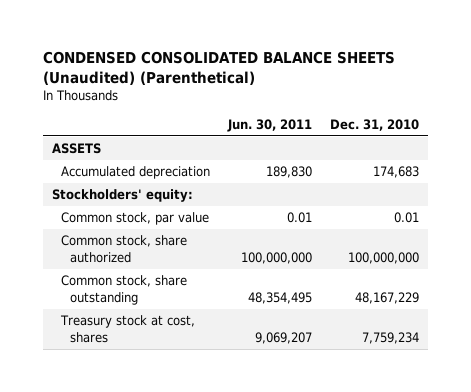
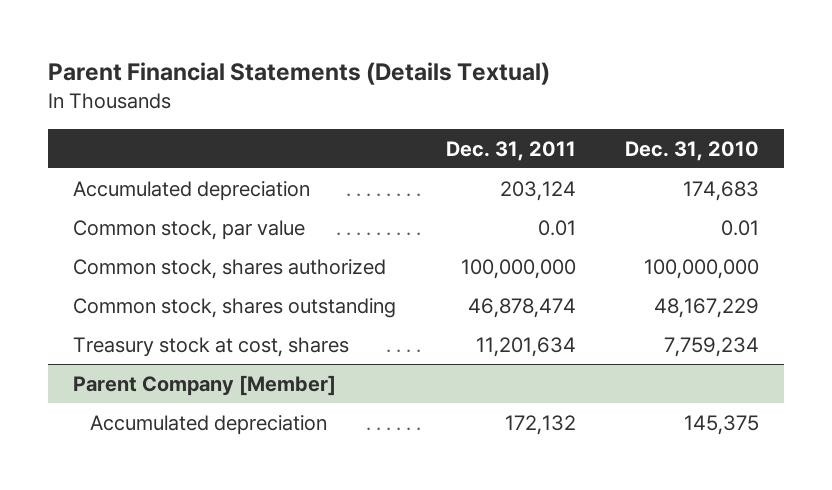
- CONDENSED CONSOLIDATED BALANCE SHEETS (Unaudited) (Parenthetical)
+ Parent Financial Statements (Details Textual)
- | Jun. 30, 2011 | Dec. 31, 2010
+ | Dec. 31, 2011 | Dec. 31, 2010
- ASSETS
- Stockholders' equity:
- Common stock, share authorized | 100,000,000 | 100,000,000
- Common stock, share outstanding | 48,354,495 | 48,167,229
+ Common stock, shares authorized | 100,000,000 | 100,000,000
+ Common stock, shares outstanding | 46,878,474 | 48,167,229
+ Parent Company [Member]
+ Accumulated depreciation | 172,132 | 145,375

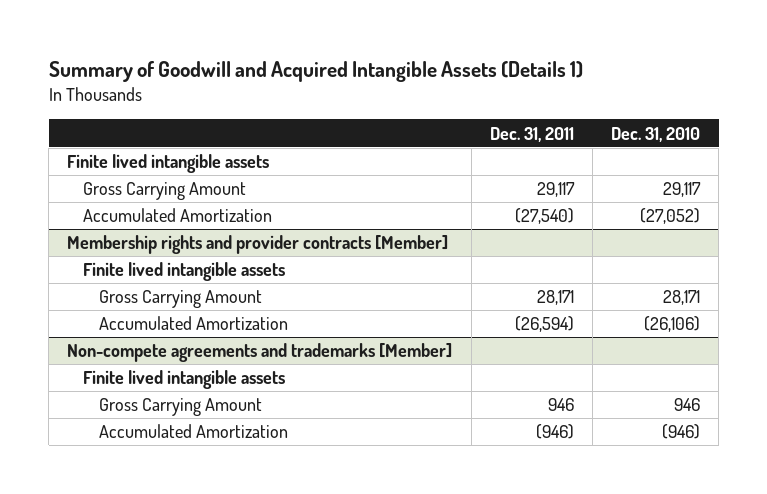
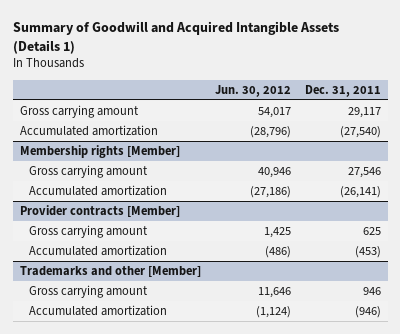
- | Dec. 31, 2011 | Dec. 31, 2010
+ | Jun. 30, 2012 | Dec. 31, 2011
- Finite lived intangible assets
- Gross Carrying Amount | 29,117 | 29,117
- Accumulated Amortization | (27,540) | (27,052)
- Membership rights and provider contracts [Member]
- Finite lived intangible assets
- Gross Carrying Amount | 28,171 | 28,171
- Accumulated Amortization | (26,594) | (26,106)
- Non-compete agreements and trademarks [Member]
- Finite lived intangible assets
- Gross Carrying Amount | 946 | 946
- Accumulated Amortization | (946) | (946)
+ Gross carrying amount | 54,017 | 29,117
+ Accumulated amortization | (28,796) | (27,540)
+ Membership rights [Member]
+ Gross carrying amount | 40,946 | 27,546
+ Accumulated amortization | (27,186) | (26,141)
+ Provider contracts [Member]
+ Gross carrying amount | 1,425 | 625
+ Accumulated amortization | (486) | (453)
+ Trademarks and other [Member]
+ Gross carrying amount | 11,646 | 946
+ Accumulated amortization | (1,124) | (946)

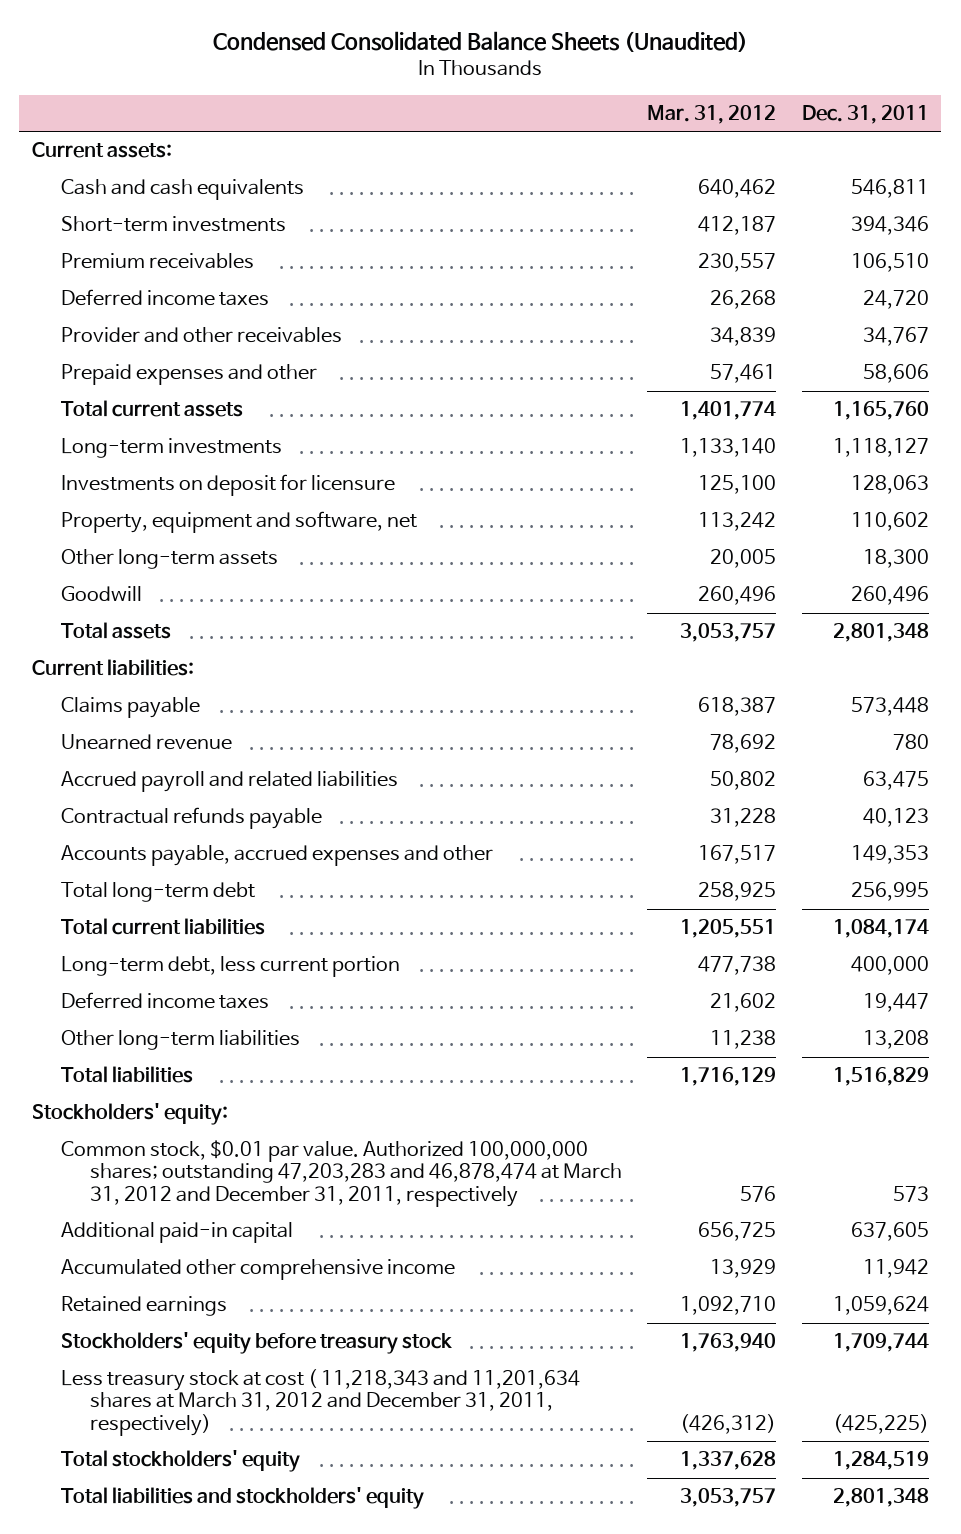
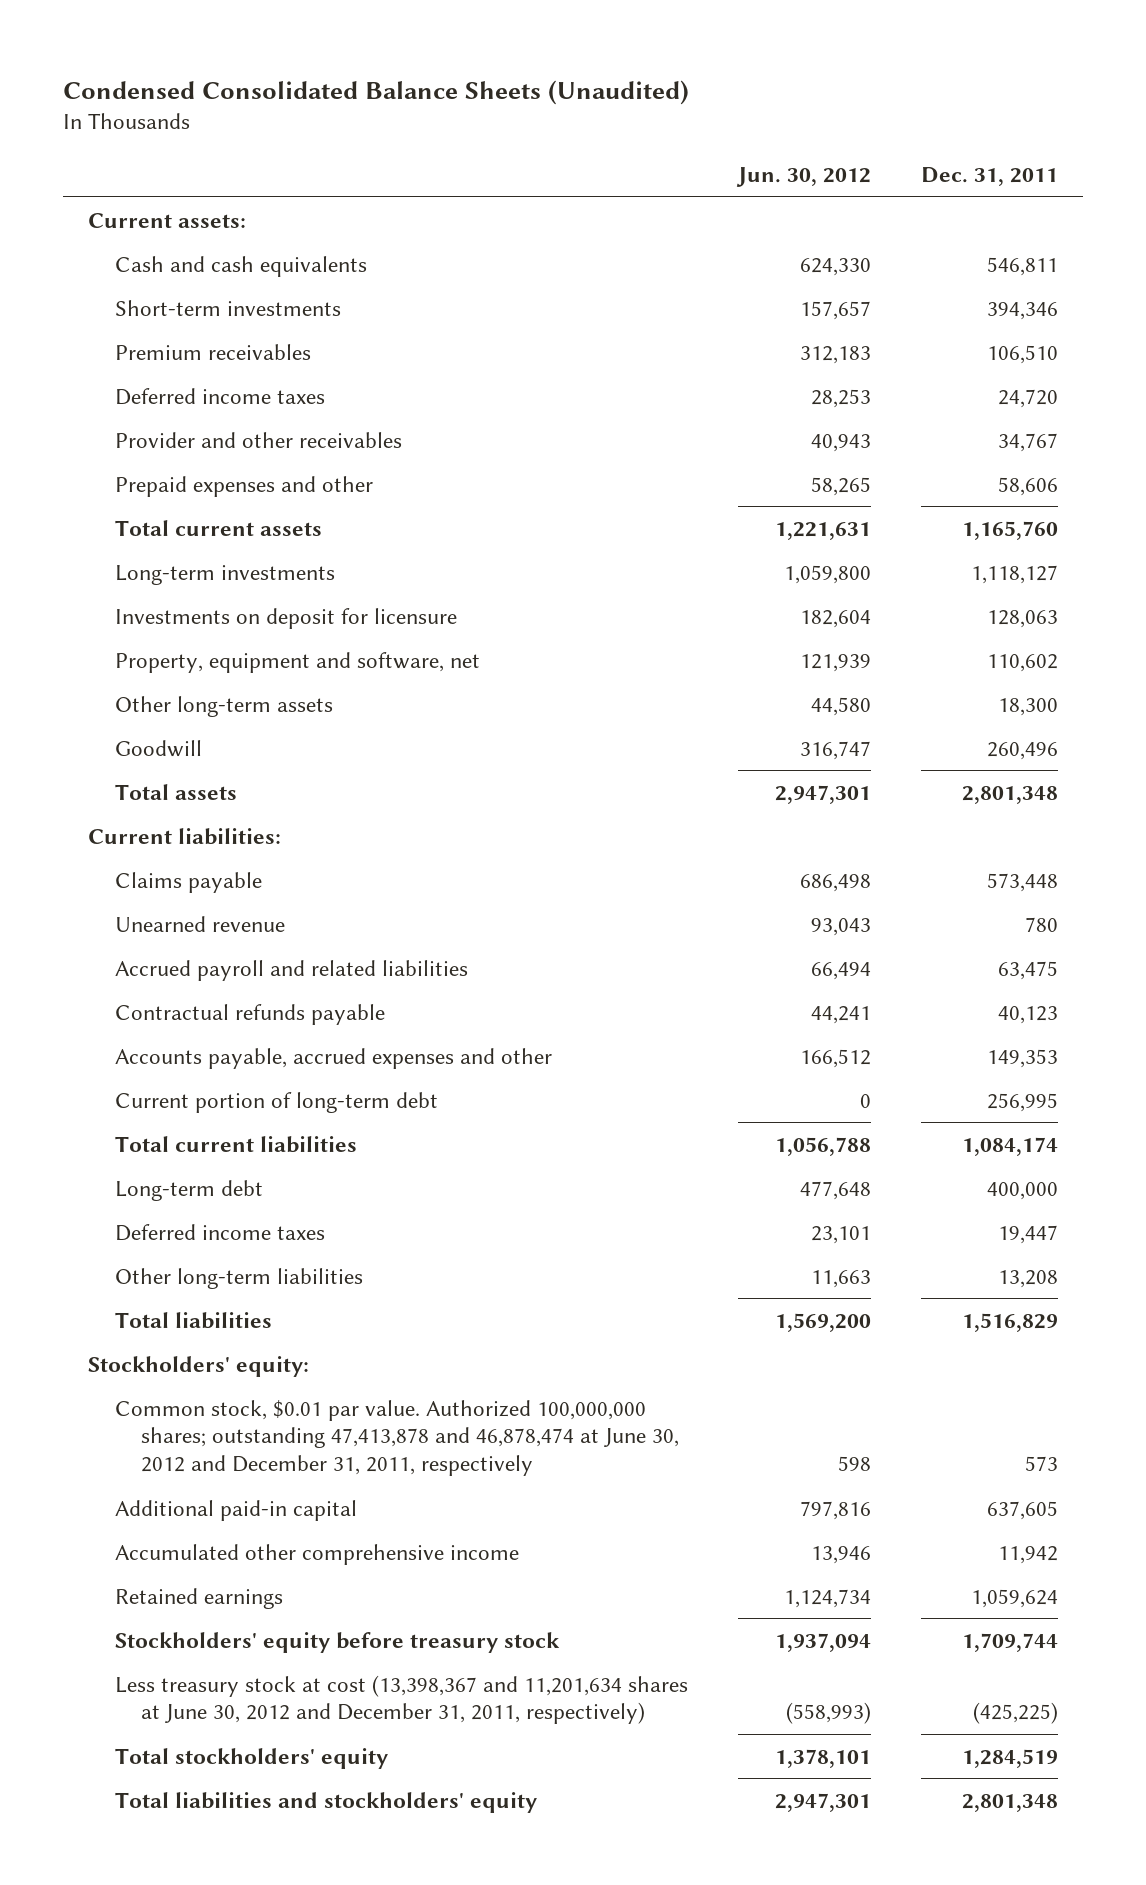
- | Mar. 31, 2012 | Dec. 31, 2011
+ | Jun. 30, 2012 | Dec. 31, 2011
- Total long-term debt | 258,925 | 256,995
+ Current portion of long-term debt | 0 | 256,995
- Long-term debt, less current portion | 477,738 | 400,000
+ Long-term debt | 477,648 | 400,000
- Common stock, $0.01 par value. Authorized 100,000,000 shares; outstanding 47,203,283 and 46,878,474 at March 31, 2012 and December 31, 2011, respectively | 576 | 573
+ Common stock, $0.01 par value. Authorized 100,000,000 shares; outstanding 47,413,878 and 46,878,474 at June 30, 2012 and December 31, 2011, respectively | 598 | 573
- Less treasury stock at cost ( 11,218,343 and 11,201,634 shares at March 31, 2012 and December 31, 2011, respectively) | (426,312) | (425,225)
+ Less treasury stock at cost (13,398,367 and 11,201,634 shares at June 30, 2012 and December 31, 2011, respectively) | (558,993) | (425,225)

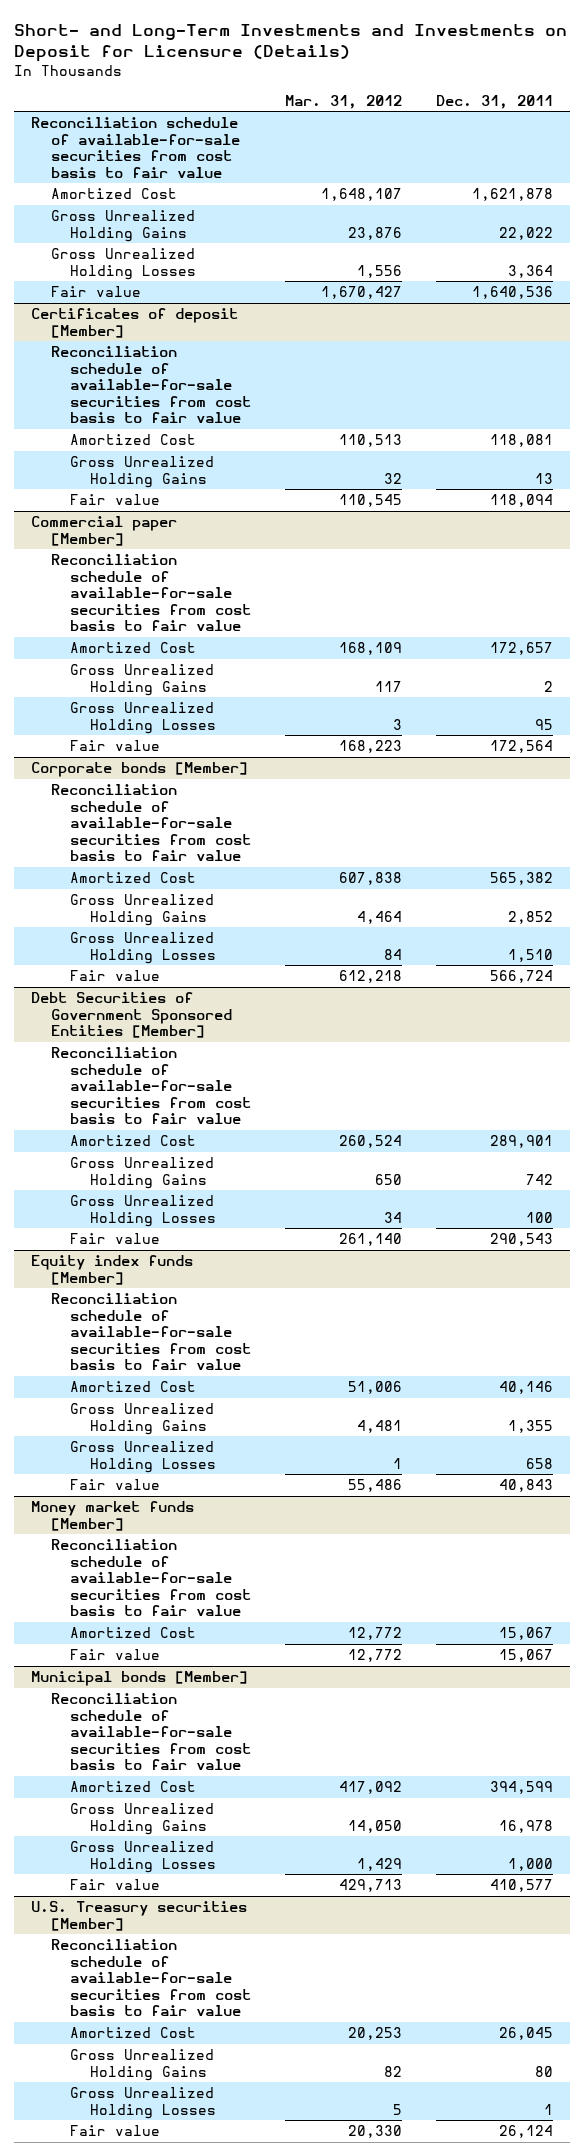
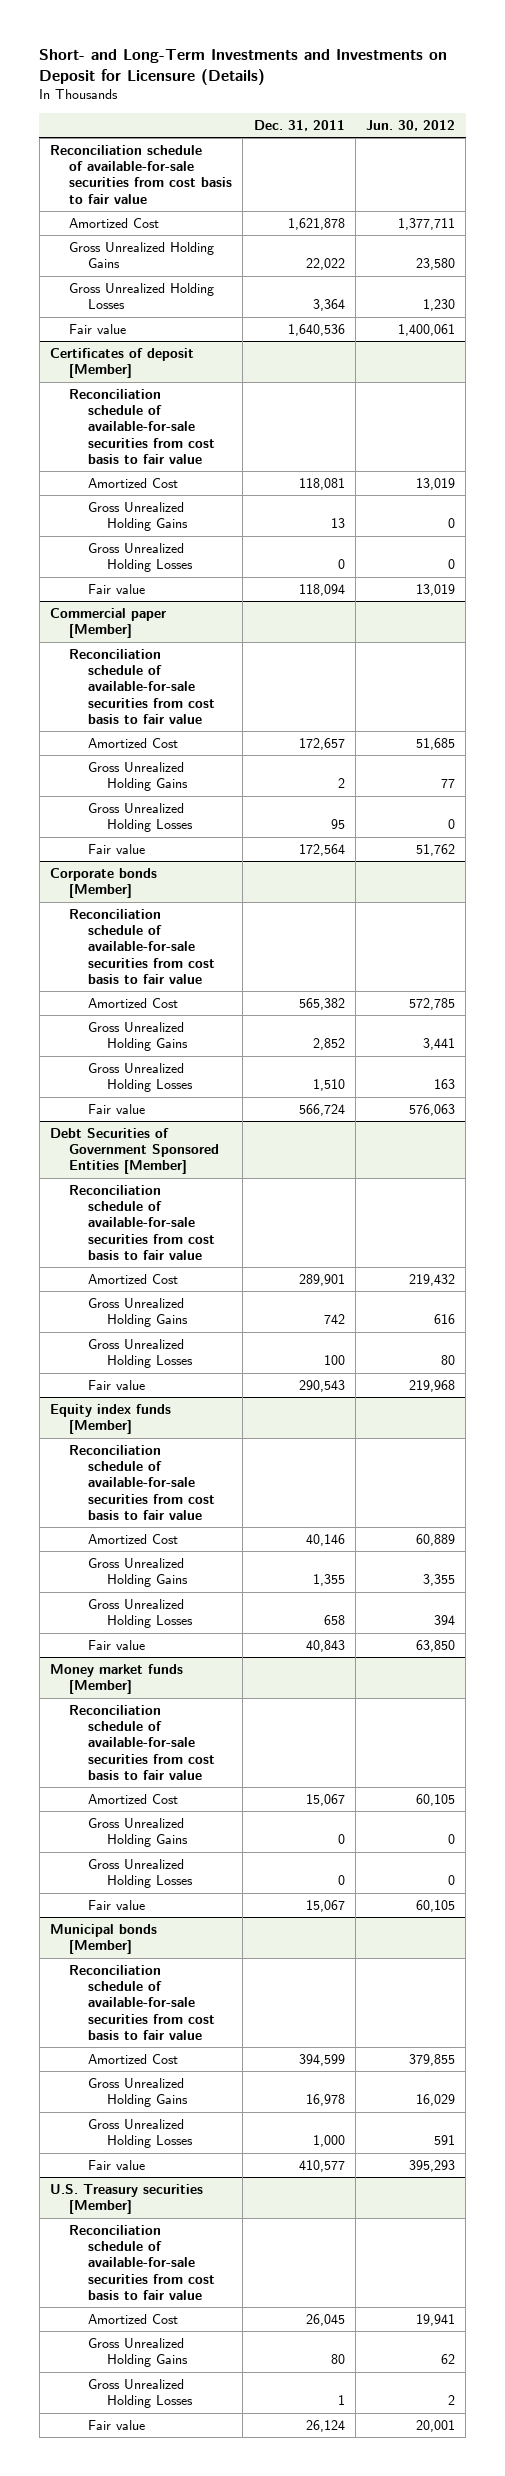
- | Mar. 31, 2012 | Dec. 31, 2011
+ | Dec. 31, 2011 | Jun. 30, 2012
@ Certificates of deposit [Member]
+ Gross Unrealized Holding Losses | 0 | 0
@ Money market funds [Member]
+ Gross Unrealized Holding Gains | 0 | 0
+ Gross Unrealized Holding Losses | 0 | 0

